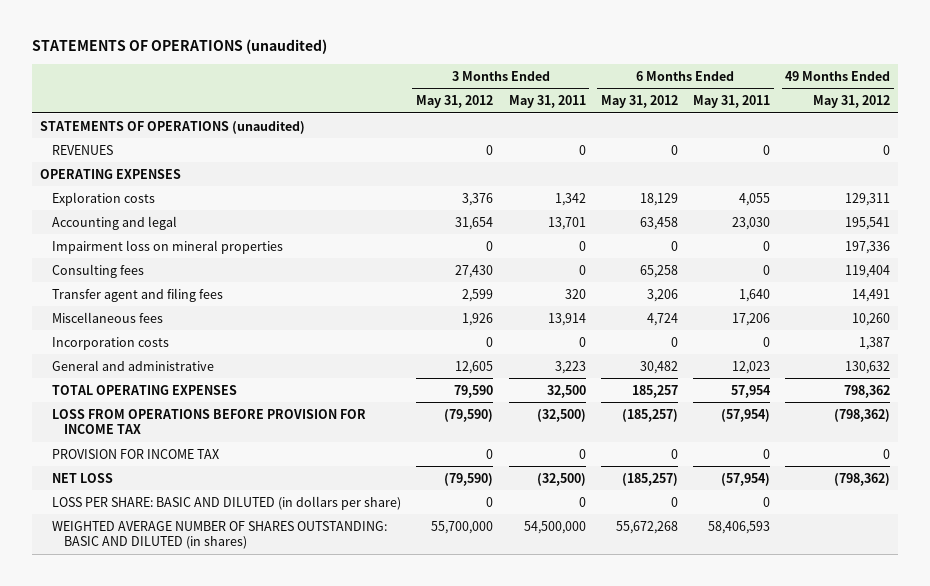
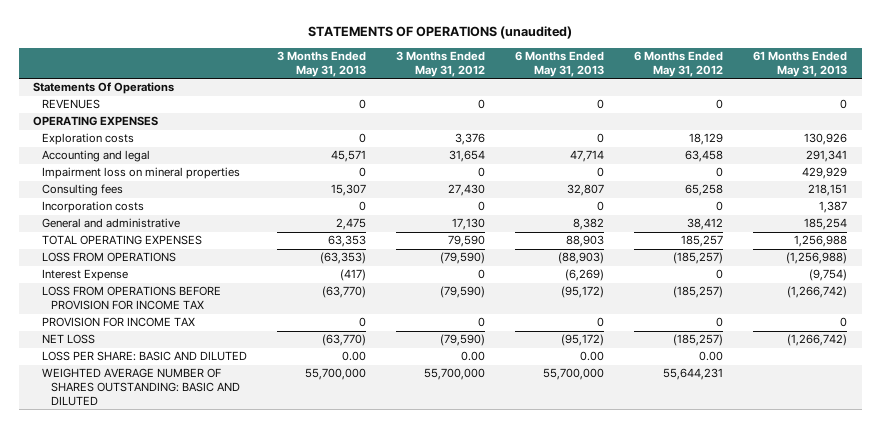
- | 3 Months Ended May 31, 2012 | 3 Months Ended May 31, 2011 | 6 Months Ended May 31, 2012 | 6 Months Ended May 31, 2011 | 49 Months Ended May 31, 2012
+ | 3 Months Ended May 31, 2013 | 3 Months Ended May 31, 2012 | 6 Months Ended May 31, 2013 | 6 Months Ended May 31, 2012 | 61 Months Ended May 31, 2013
- STATEMENTS OF OPERATIONS (unaudited)
+ Statements Of Operations
- Transfer agent and filing fees | 2,599 | 320 | 3,206 | 1,640 | 14,491
- Miscellaneous fees | 1,926 | 13,914 | 4,724 | 17,206 | 10,260
- General and administrative | 12,605 | 3,223 | 30,482 | 12,023 | 130,632
+ General and administrative | 2,475 | 17,130 | 8,382 | 38,412 | 185,254
+ LOSS FROM OPERATIONS | (63,353) | (79,590) | (88,903) | (185,257) | (1,256,988)
+ Interest Expense | (417) | 0 | (6,269) | 0 | (9,754)
- LOSS PER SHARE: BASIC AND DILUTED (in dollars per share) | 0 | 0 | 0 | 0 |
- WEIGHTED AVERAGE NUMBER OF SHARES OUTSTANDING: BASIC AND DILUTED (in shares) | 55,700,000 | 54,500,000 | 55,672,268 | 58,406,593 |
+ LOSS PER SHARE: BASIC AND DILUTED | 0.00 | 0.00 | 0.00 | 0.00 |
+ WEIGHTED AVERAGE NUMBER OF SHARES OUTSTANDING: BASIC AND DILUTED | 55,700,000 | 55,700,000 | 55,700,000 | 55,644,231 |

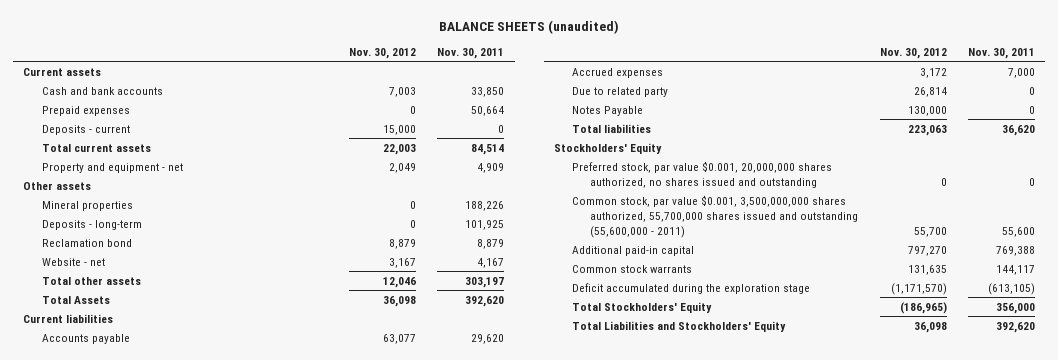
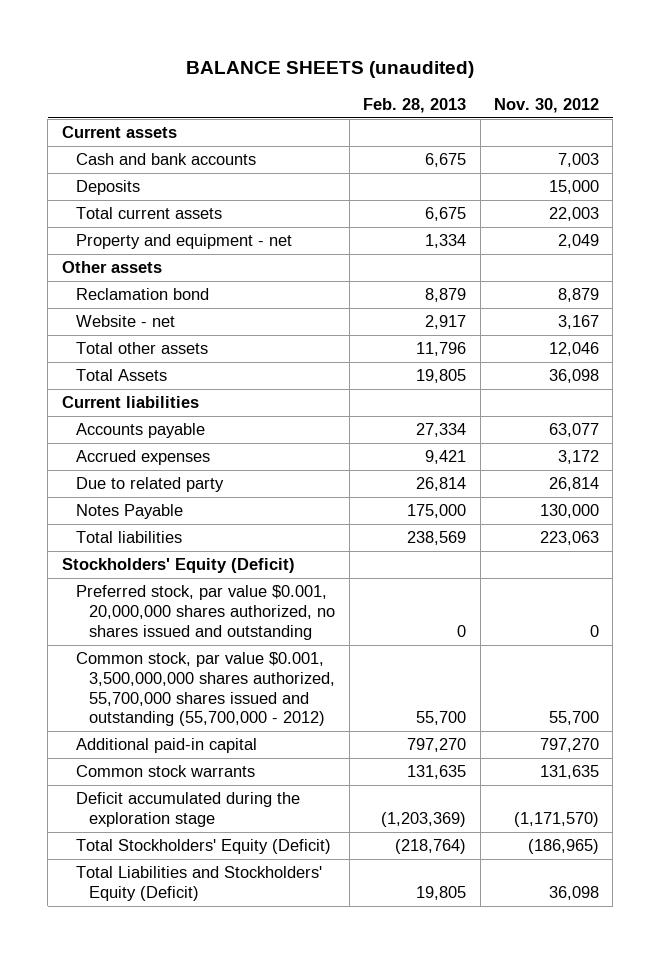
- | Nov. 30, 2012 | Nov. 30, 2011
+ | Feb. 28, 2013 | Nov. 30, 2012
- Prepaid expenses | 0 | 50,664
- Deposits - current | 15,000 | 0
+ Deposits | | 15,000
- Mineral properties | 0 | 188,226
- Deposits - long-term | 0 | 101,925
- Stockholders' Equity
+ Stockholders' Equity (Deficit)
- Common stock, par value $0.001, 3,500,000,000 shares authorized, 55,700,000 shares issued and outstanding (55,600,000 - 2011) | 55,700 | 55,600
+ Common stock, par value $0.001, 3,500,000,000 shares authorized, 55,700,000 shares issued and outstanding (55,700,000 - 2012) | 55,700 | 55,700
- Total Stockholders' Equity | (186,965) | 356,000
- Total Liabilities and Stockholders' Equity | 36,098 | 392,620
+ Total Stockholders' Equity (Deficit) | (218,764) | (186,965)
+ Total Liabilities and Stockholders' Equity (Deficit) | 19,805 | 36,098

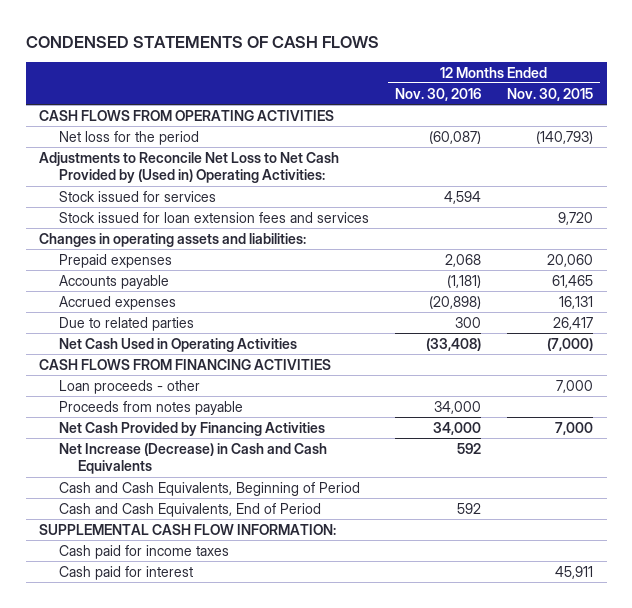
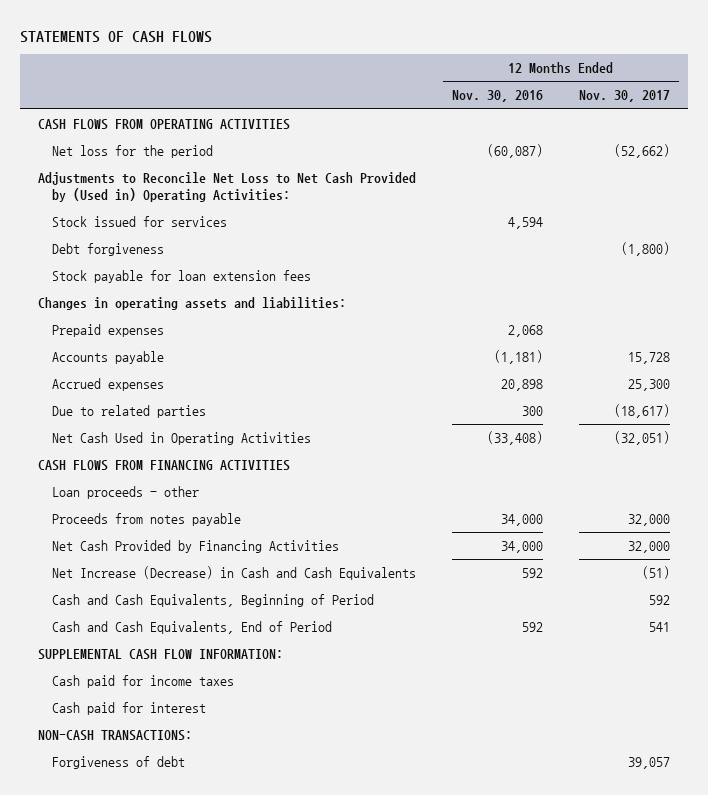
- CONDENSED STATEMENTS OF CASH FLOWS
+ STATEMENTS OF CASH FLOWS
- | 12 Months Ended Nov. 30, 2016 | 12 Months Ended Nov. 30, 2015
+ | 12 Months Ended Nov. 30, 2016 | 12 Months Ended Nov. 30, 2017
- Stock issued for loan extension fees and services | | 9,720
+ Debt forgiveness | | (1,800)
+ Stock payable for loan extension fees
- Accrued expenses | (20,898) | 16,131
+ Accrued expenses | 20,898 | 25,300
+ NON-CASH TRANSACTIONS:
+ Forgiveness of debt | | 39,057

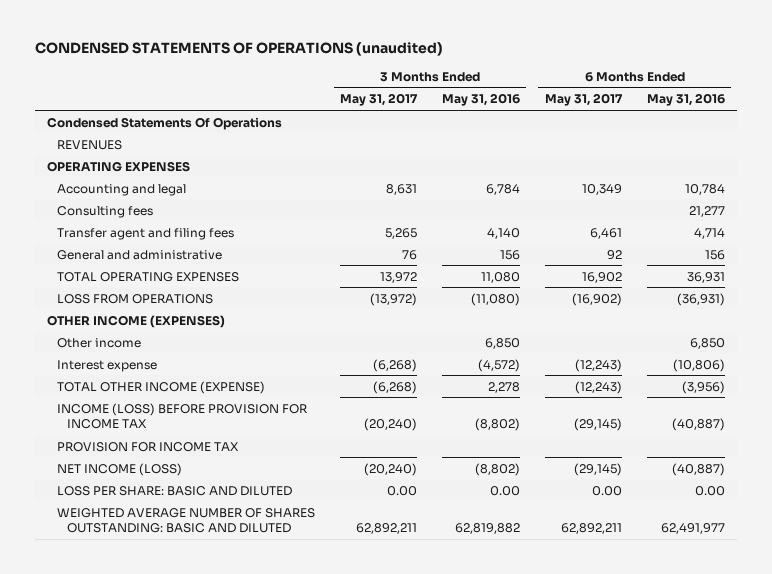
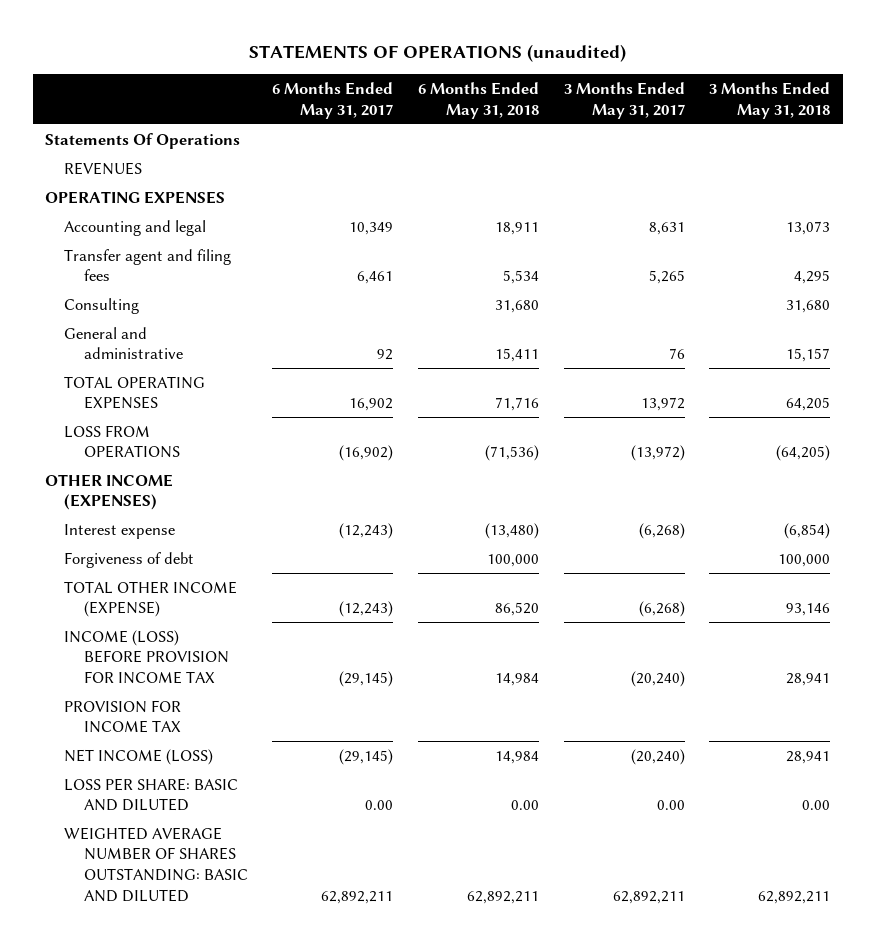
- CONDENSED STATEMENTS OF OPERATIONS (unaudited)
+ STATEMENTS OF OPERATIONS (unaudited)
- | 3 Months Ended May 31, 2017 | 3 Months Ended May 31, 2016 | 6 Months Ended May 31, 2017 | 6 Months Ended May 31, 2016
+ | 6 Months Ended May 31, 2017 | 6 Months Ended May 31, 2018 | 3 Months Ended May 31, 2017 | 3 Months Ended May 31, 2018
- Condensed Statements Of Operations
+ Statements Of Operations
- Consulting fees | | | | 21,277
+ Consulting | | 31,680 | | 31,680
- Other income | | 6,850 | | 6,850
+ Forgiveness of debt | | 100,000 | | 100,000

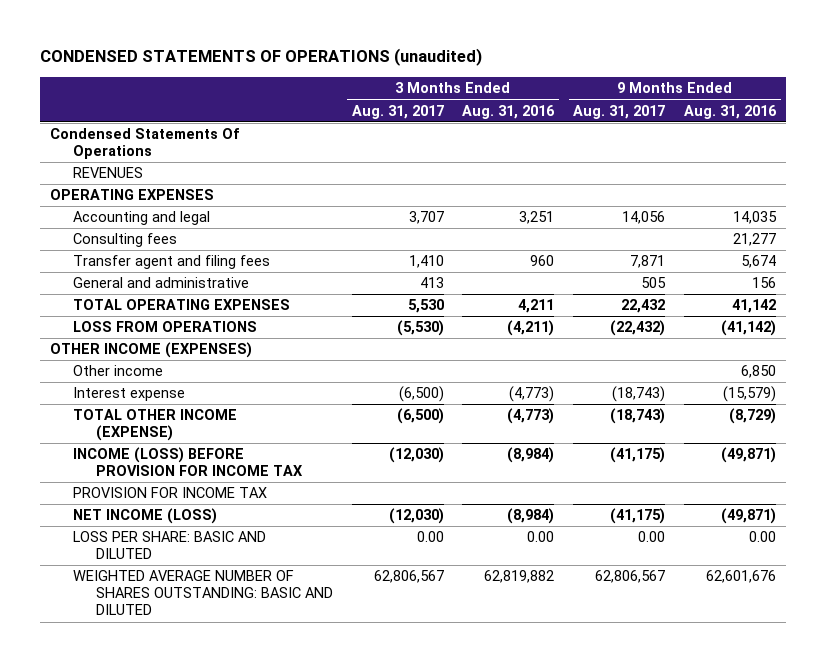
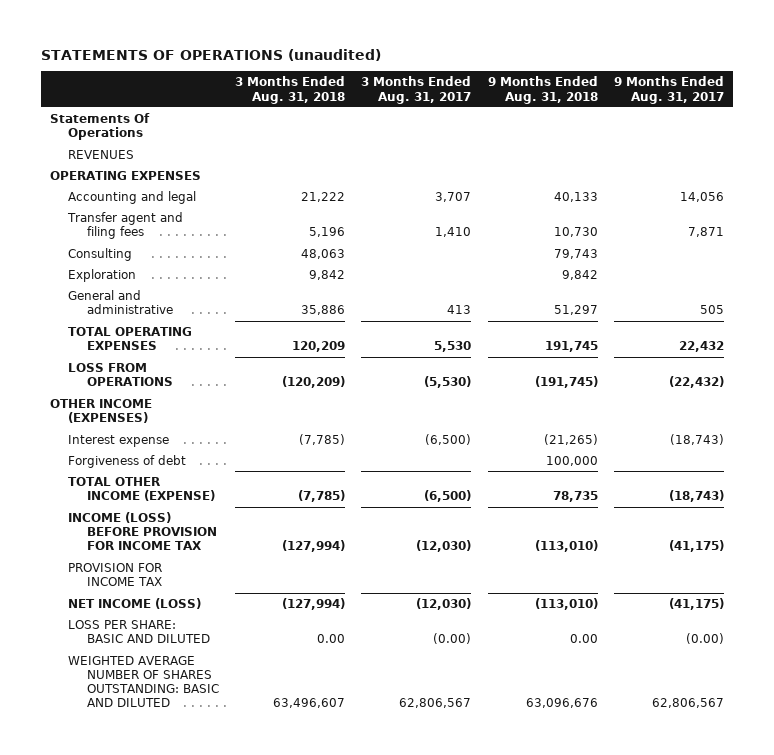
- CONDENSED STATEMENTS OF OPERATIONS (unaudited)
+ STATEMENTS OF OPERATIONS (unaudited)
- | 3 Months Ended Aug. 31, 2017 | 3 Months Ended Aug. 31, 2016 | 9 Months Ended Aug. 31, 2017 | 9 Months Ended Aug. 31, 2016
+ | 3 Months Ended Aug. 31, 2018 | 3 Months Ended Aug. 31, 2017 | 9 Months Ended Aug. 31, 2018 | 9 Months Ended Aug. 31, 2017
- Condensed Statements Of Operations
+ Statements Of Operations
- Consulting fees | | | | 21,277
+ Consulting | 48,063 | | 79,743 |
+ Exploration | 9,842 | | 9,842 |
- Other income | | | | 6,850
+ Forgiveness of debt | | | 100,000 |
- LOSS PER SHARE: BASIC AND DILUTED | 0.00 | 0.00 | 0.00 | 0.00
+ LOSS PER SHARE: BASIC AND DILUTED | 0.00 | (0.00) | 0.00 | (0.00)

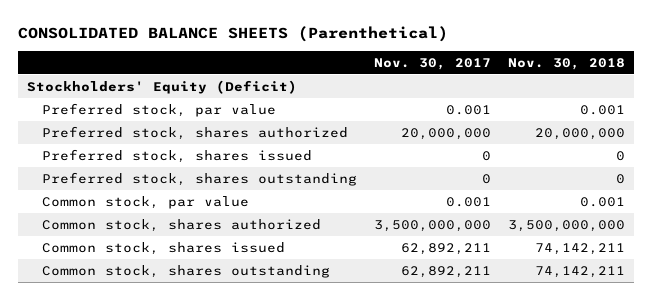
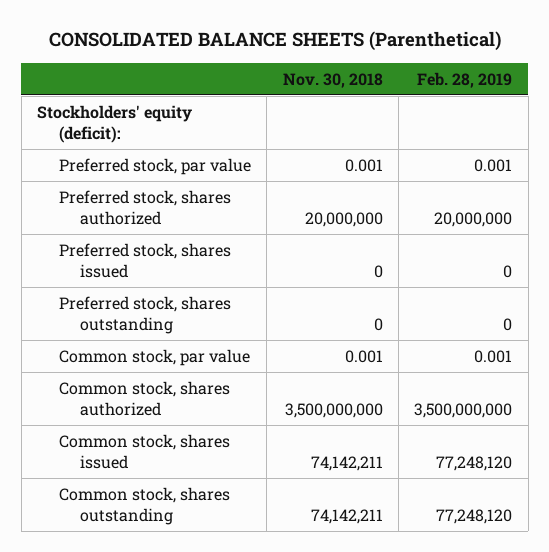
- | Nov. 30, 2017 | Nov. 30, 2018
+ | Nov. 30, 2018 | Feb. 28, 2019
- Stockholders' Equity (Deficit)
+ Stockholders' equity (deficit):

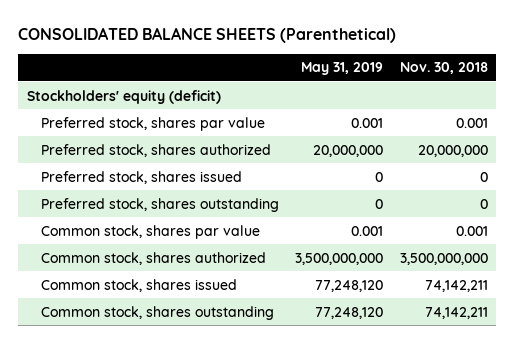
- | Nov. 30, 2018 | Feb. 28, 2019
+ | May 31, 2019 | Nov. 30, 2018
- Stockholders' equity (deficit):
- Preferred stock, par value | 0.001 | 0.001
+ Stockholders' equity (deficit)
+ Preferred stock, shares par value | 0.001 | 0.001
- Common stock, par value | 0.001 | 0.001
+ Common stock, shares par value | 0.001 | 0.001

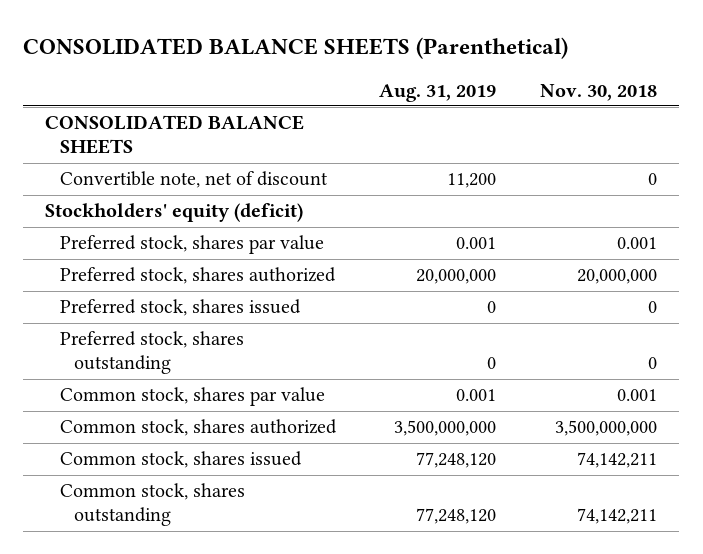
- | May 31, 2019 | Nov. 30, 2018
+ | Aug. 31, 2019 | Nov. 30, 2018
+ CONSOLIDATED BALANCE SHEETS
+ Convertible note, net of discount | 11,200 | 0

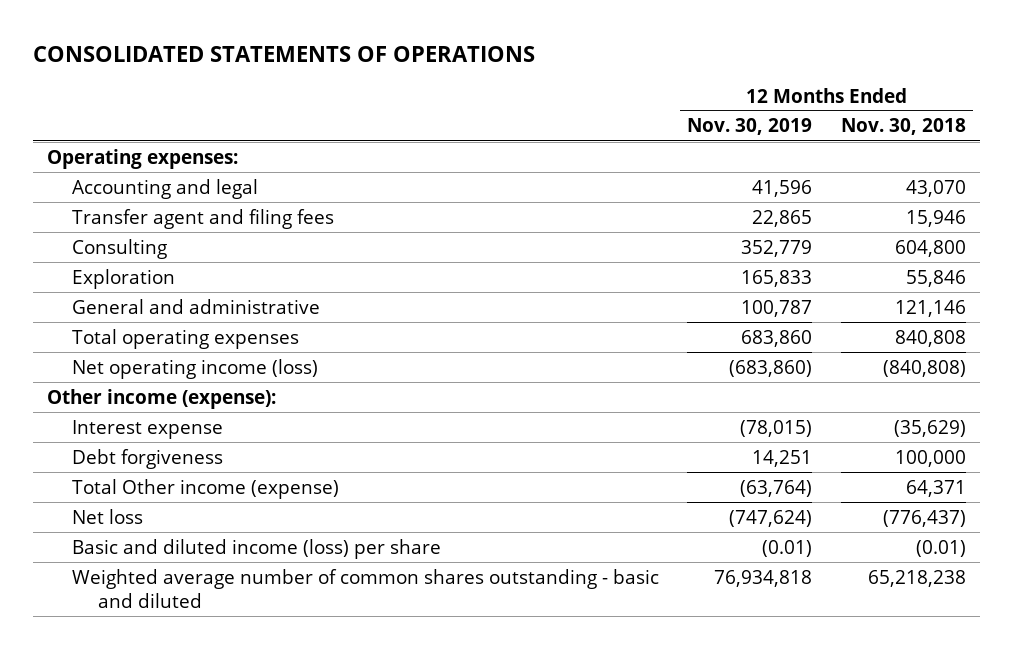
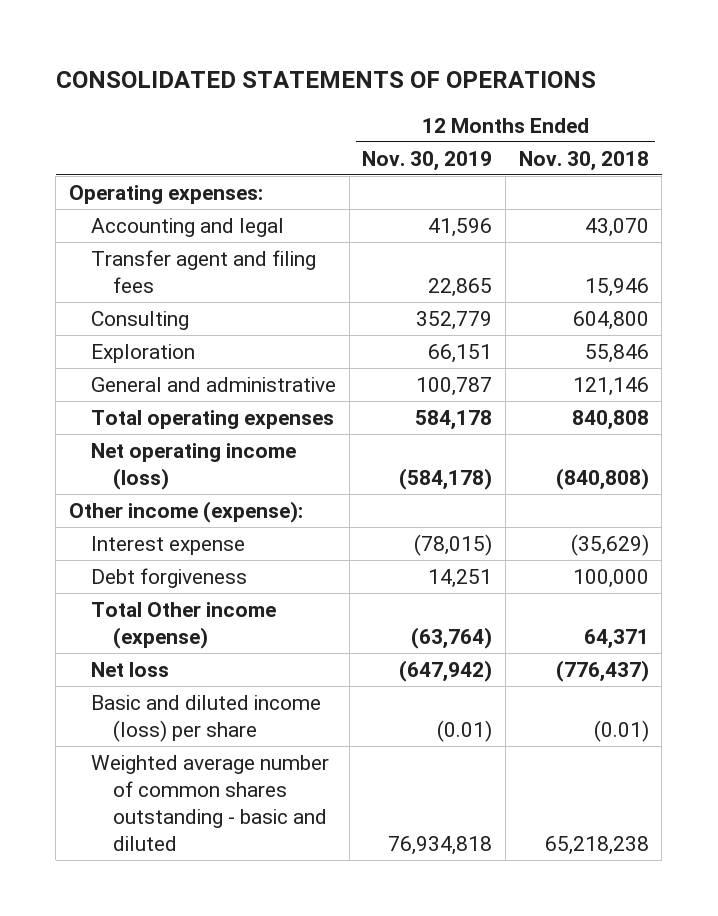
- Exploration | 165,833 | 55,846
+ Exploration | 66,151 | 55,846
- Total operating expenses | 683,860 | 840,808
- Net operating income (loss) | (683,860) | (840,808)
+ Total operating expenses | 584,178 | 840,808
+ Net operating income (loss) | (584,178) | (840,808)
- Net loss | (747,624) | (776,437)
+ Net loss | (647,942) | (776,437)

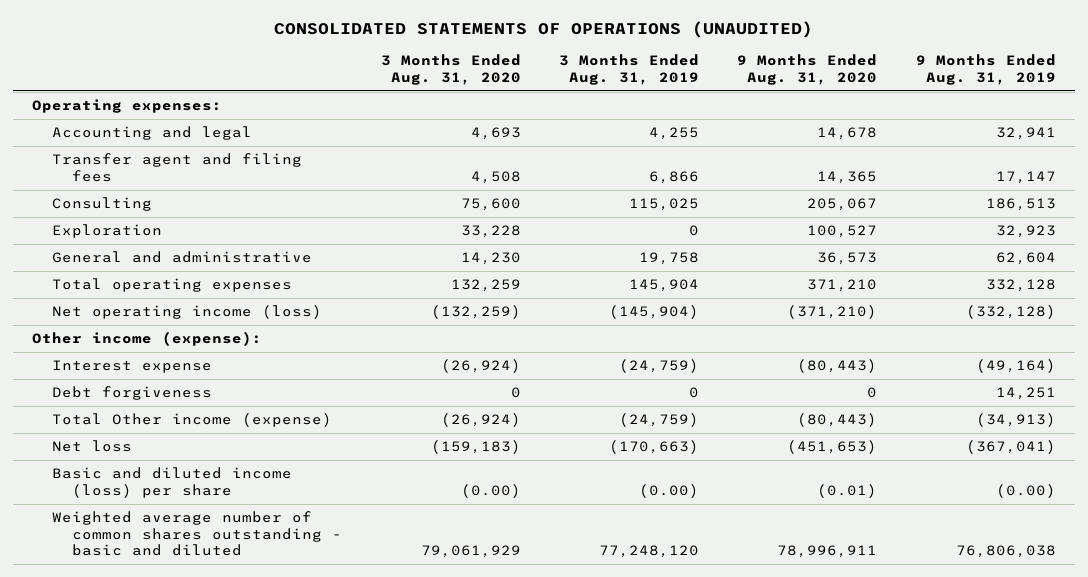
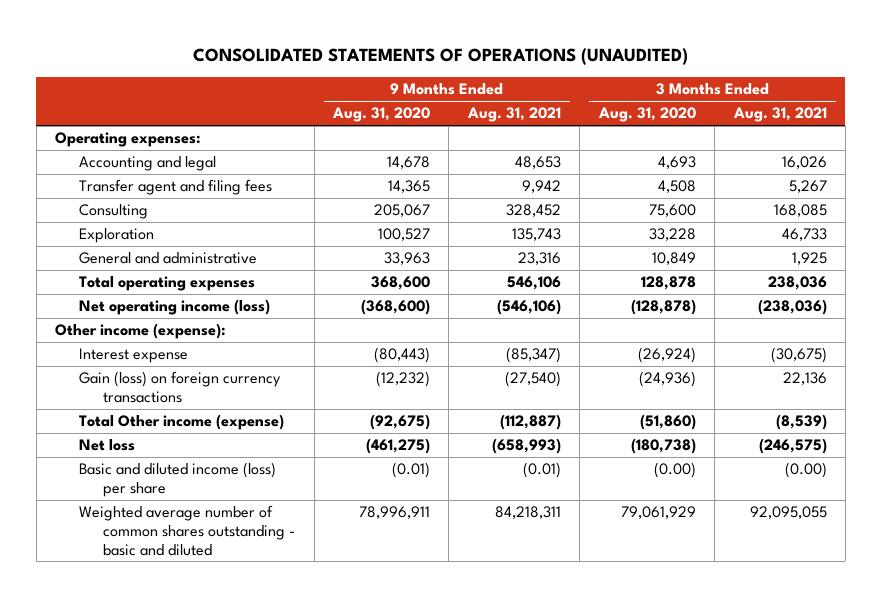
- | 3 Months Ended Aug. 31, 2020 | 3 Months Ended Aug. 31, 2019 | 9 Months Ended Aug. 31, 2020 | 9 Months Ended Aug. 31, 2019
+ | 9 Months Ended Aug. 31, 2020 | 9 Months Ended Aug. 31, 2021 | 3 Months Ended Aug. 31, 2020 | 3 Months Ended Aug. 31, 2021
- General and administrative | 14,230 | 19,758 | 36,573 | 62,604
- Total operating expenses | 132,259 | 145,904 | 371,210 | 332,128
- Net operating income (loss) | (132,259) | (145,904) | (371,210) | (332,128)
+ General and administrative | 33,963 | 23,316 | 10,849 | 1,925
+ Total operating expenses | 368,600 | 546,106 | 128,878 | 238,036
+ Net operating income (loss) | (368,600) | (546,106) | (128,878) | (238,036)
- Debt forgiveness | 0 | 0 | 0 | 14,251
- Total Other income (expense) | (26,924) | (24,759) | (80,443) | (34,913)
- Net loss | (159,183) | (170,663) | (451,653) | (367,041)
+ Gain (loss) on foreign currency transactions | (12,232) | (27,540) | (24,936) | 22,136
+ Total Other income (expense) | (92,675) | (112,887) | (51,860) | (8,539)
+ Net loss | (461,275) | (658,993) | (180,738) | (246,575)

